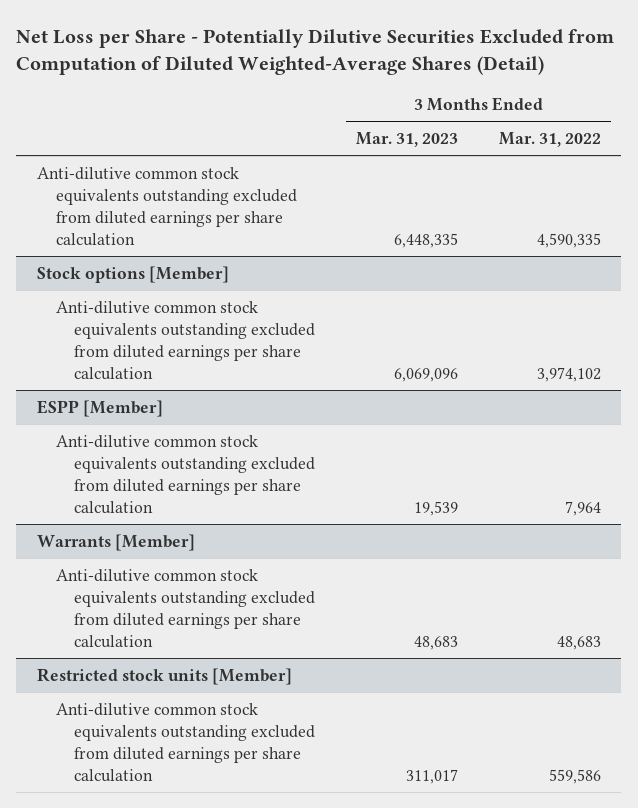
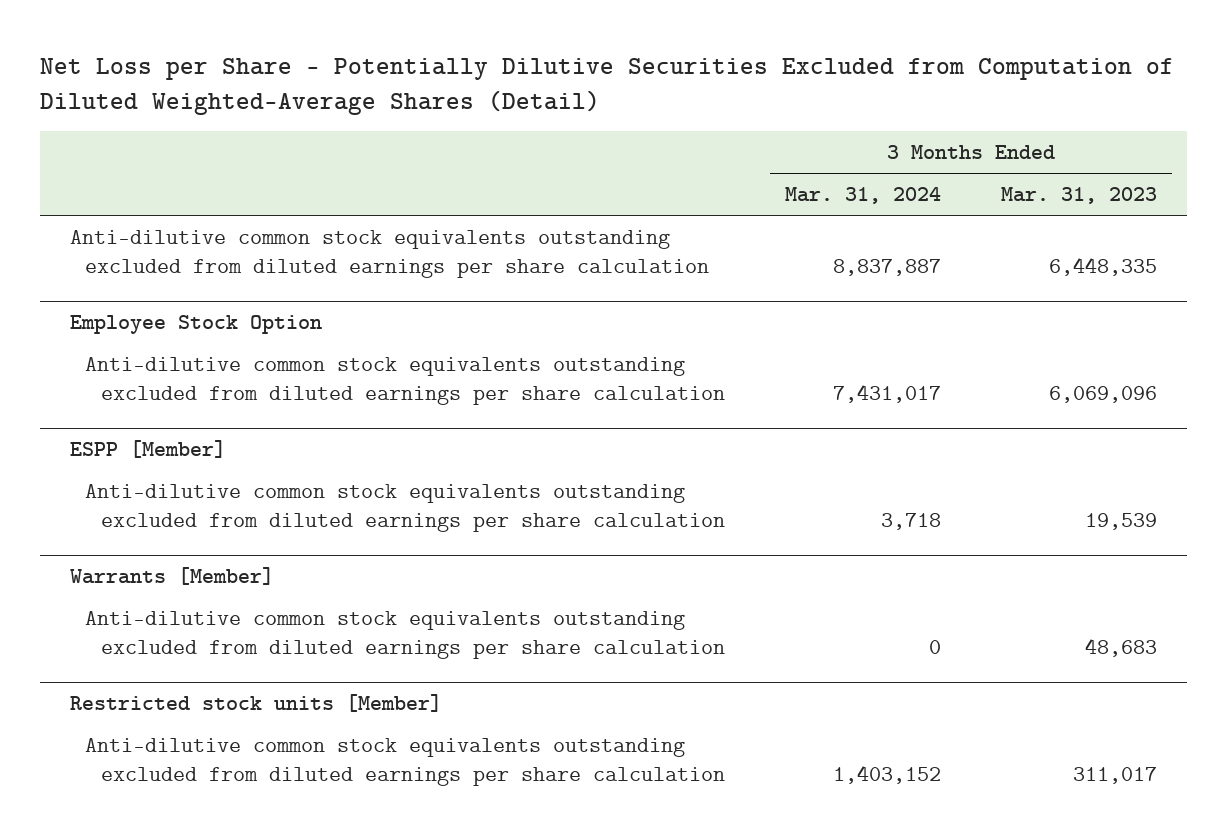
- | 3 Months Ended Mar. 31, 2023 | 3 Months Ended Mar. 31, 2022
+ | 3 Months Ended Mar. 31, 2024 | 3 Months Ended Mar. 31, 2023
- Stock options [Member]
+ Employee Stock Option

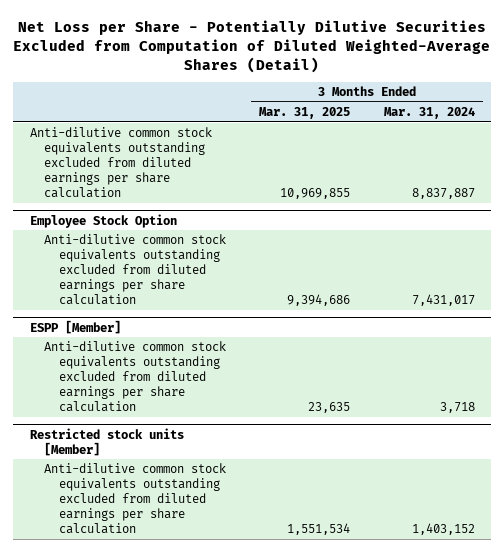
- | 3 Months Ended Mar. 31, 2024 | 3 Months Ended Mar. 31, 2023
+ | 3 Months Ended Mar. 31, 2025 | 3 Months Ended Mar. 31, 2024
- Warrants [Member]
- Anti-dilutive common stock equivalents outstanding excluded from diluted earnings per share calculation | 0 | 48,683

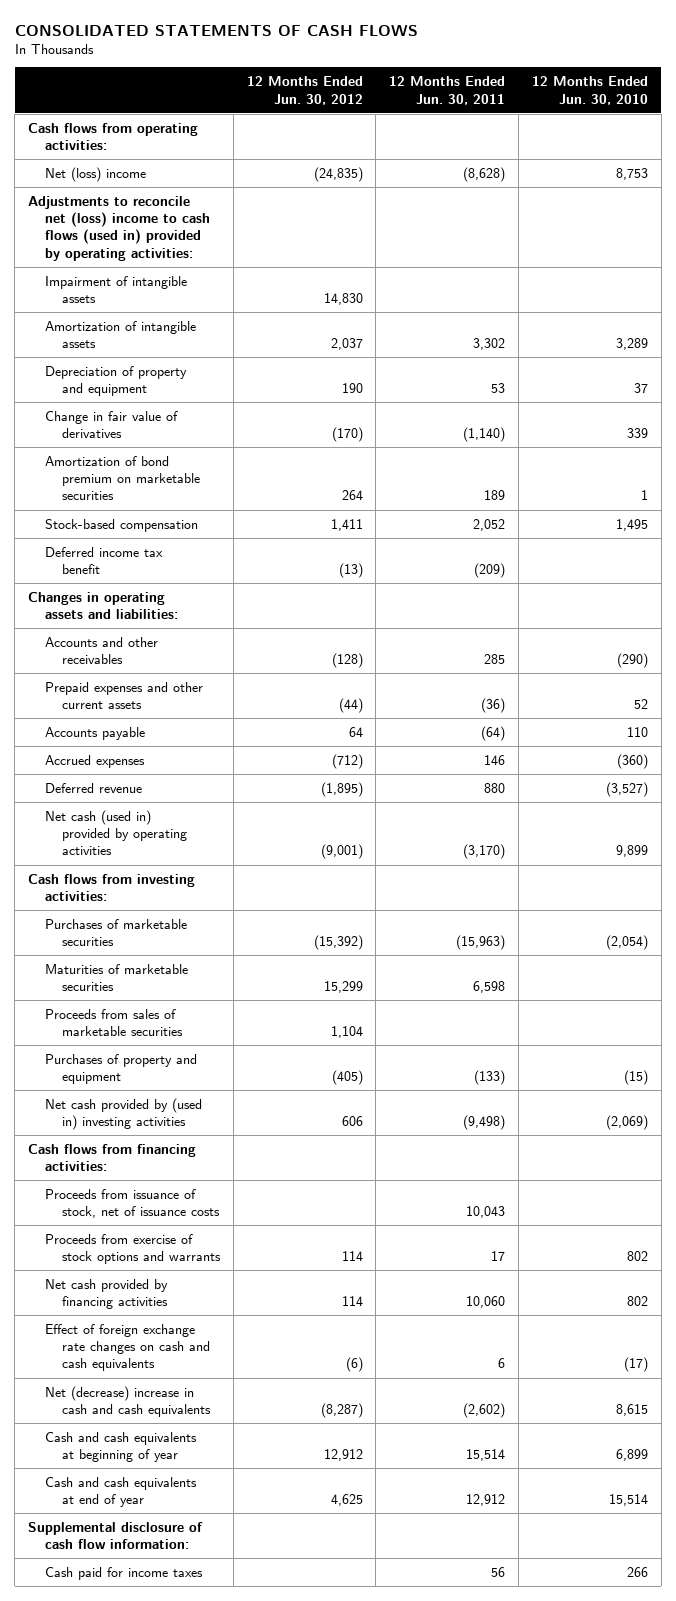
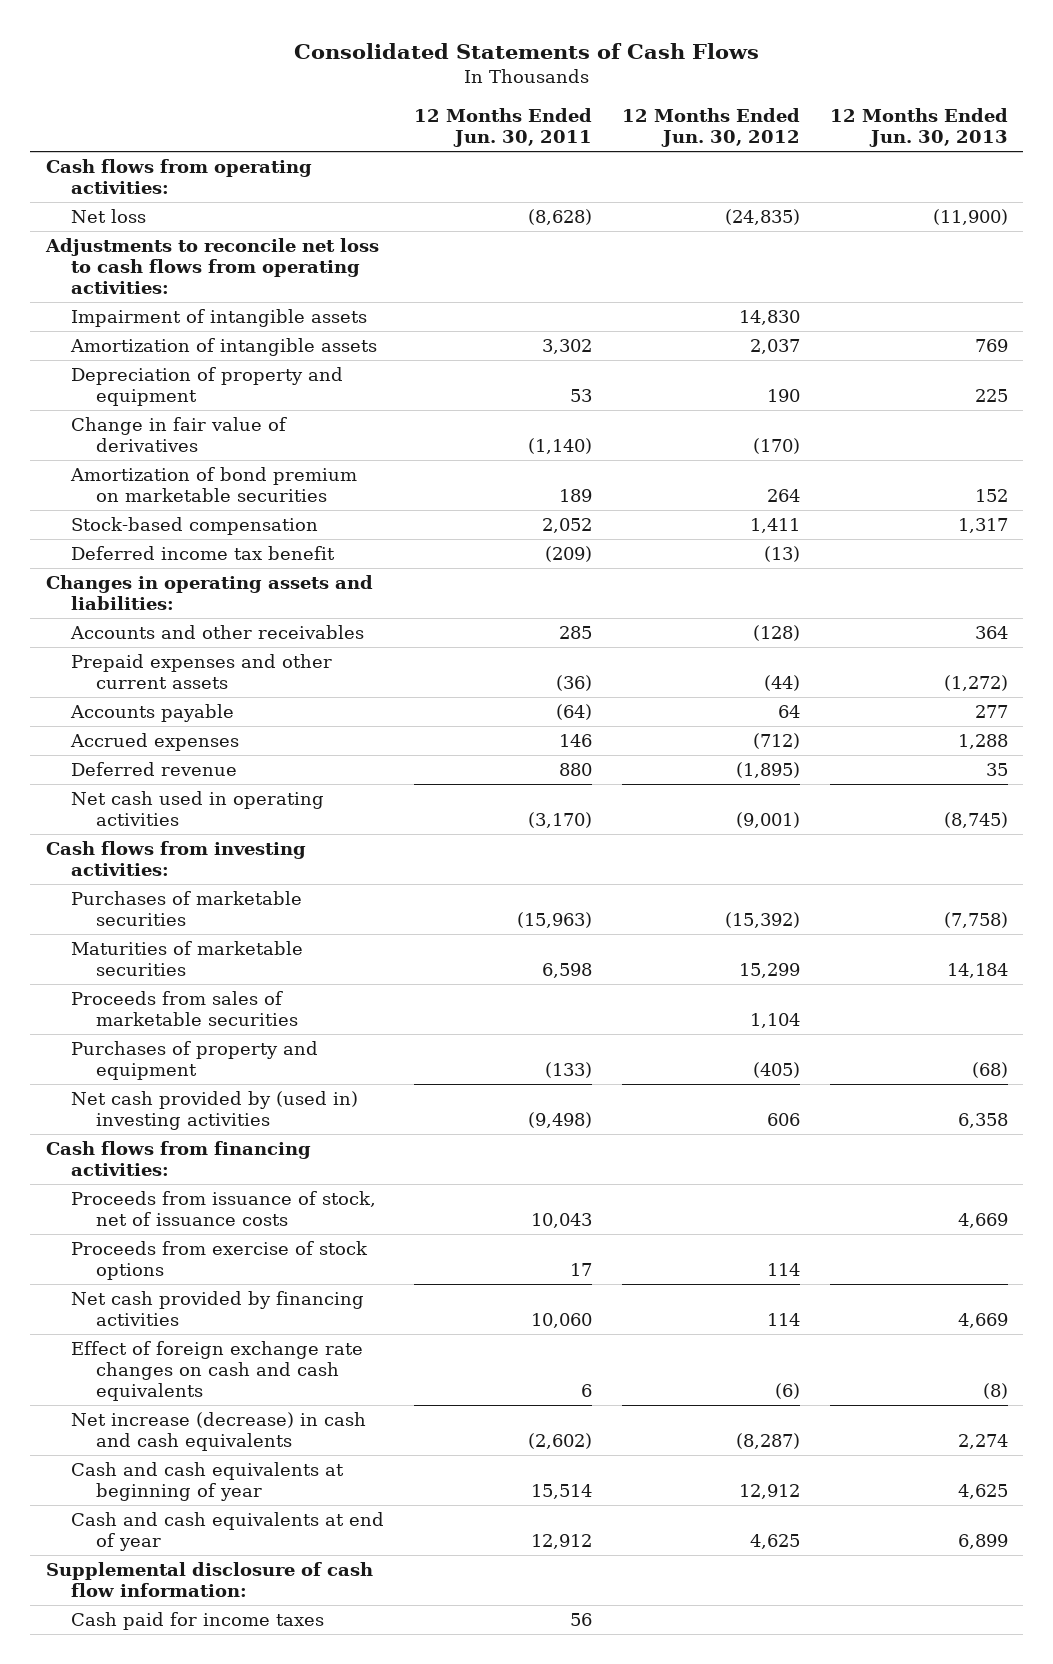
- CONSOLIDATED STATEMENTS OF CASH FLOWS
+ Consolidated Statements of Cash Flows
- | 12 Months Ended Jun. 30, 2012 | 12 Months Ended Jun. 30, 2011 | 12 Months Ended Jun. 30, 2010
+ | 12 Months Ended Jun. 30, 2011 | 12 Months Ended Jun. 30, 2012 | 12 Months Ended Jun. 30, 2013
- Net (loss) income | (24,835) | (8,628) | 8,753
- Adjustments to reconcile net (loss) income to cash flows (used in) provided by operating activities:
+ Net loss | (8,628) | (24,835) | (11,900)
+ Adjustments to reconcile net loss to cash flows from operating activities:
- Net cash (used in) provided by operating activities | (9,001) | (3,170) | 9,899
+ Net cash used in operating activities | (3,170) | (9,001) | (8,745)
- Proceeds from exercise of stock options and warrants | 114 | 17 | 802
+ Proceeds from exercise of stock options | 17 | 114 |
- Net (decrease) increase in cash and cash equivalents | (8,287) | (2,602) | 8,615
+ Net increase (decrease) in cash and cash equivalents | (2,602) | (8,287) | 2,274

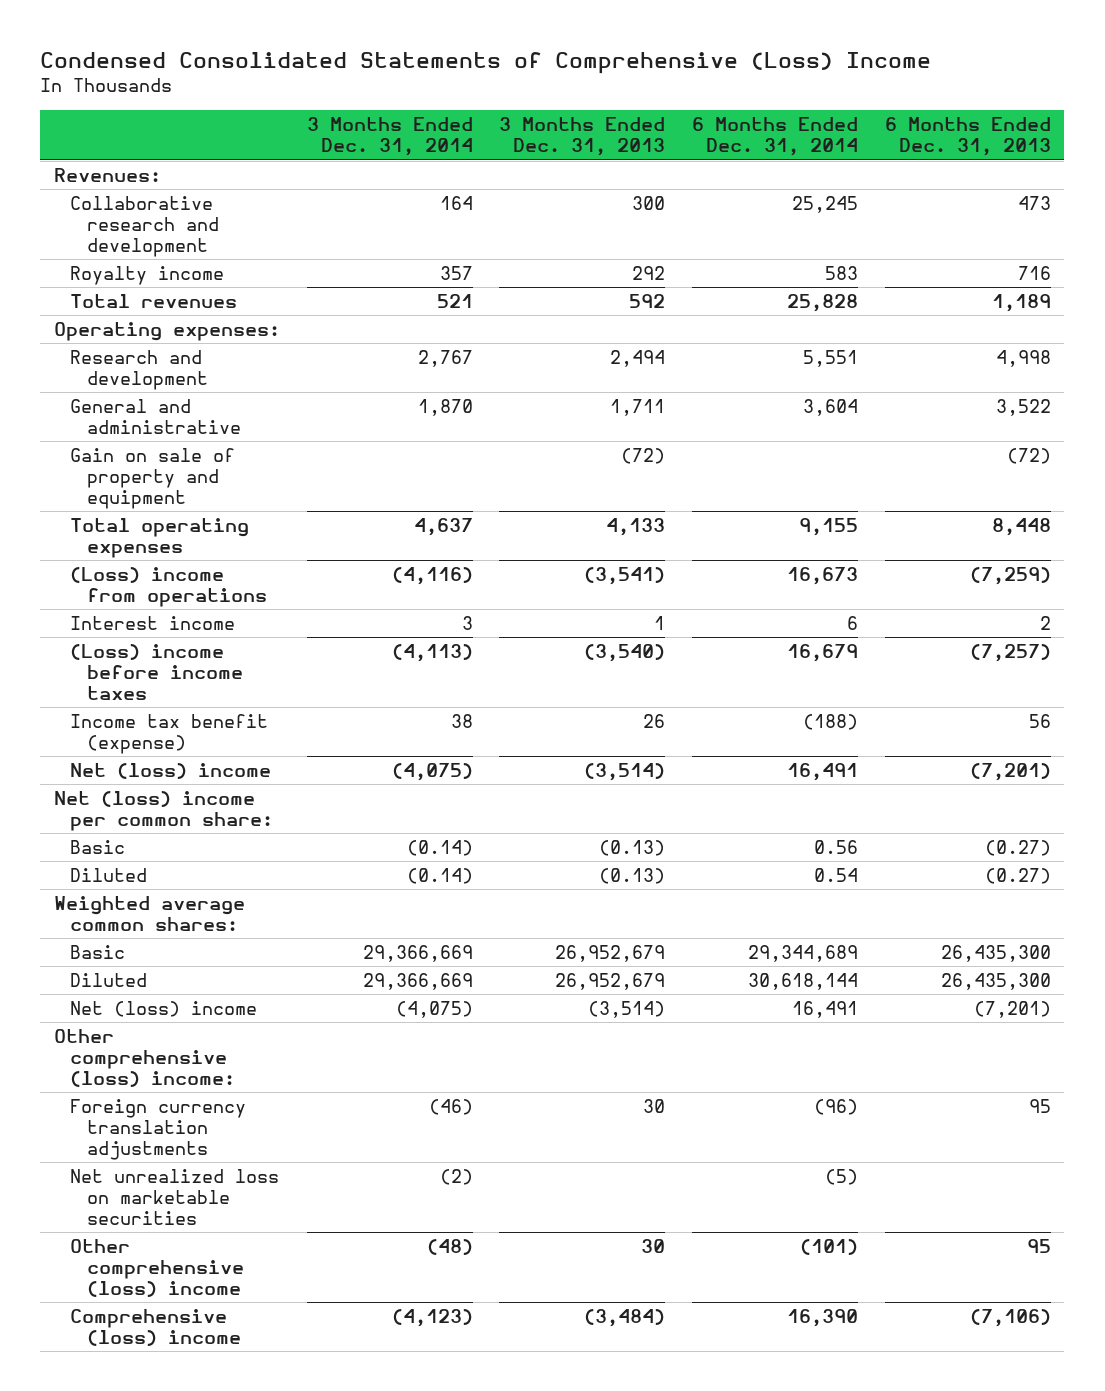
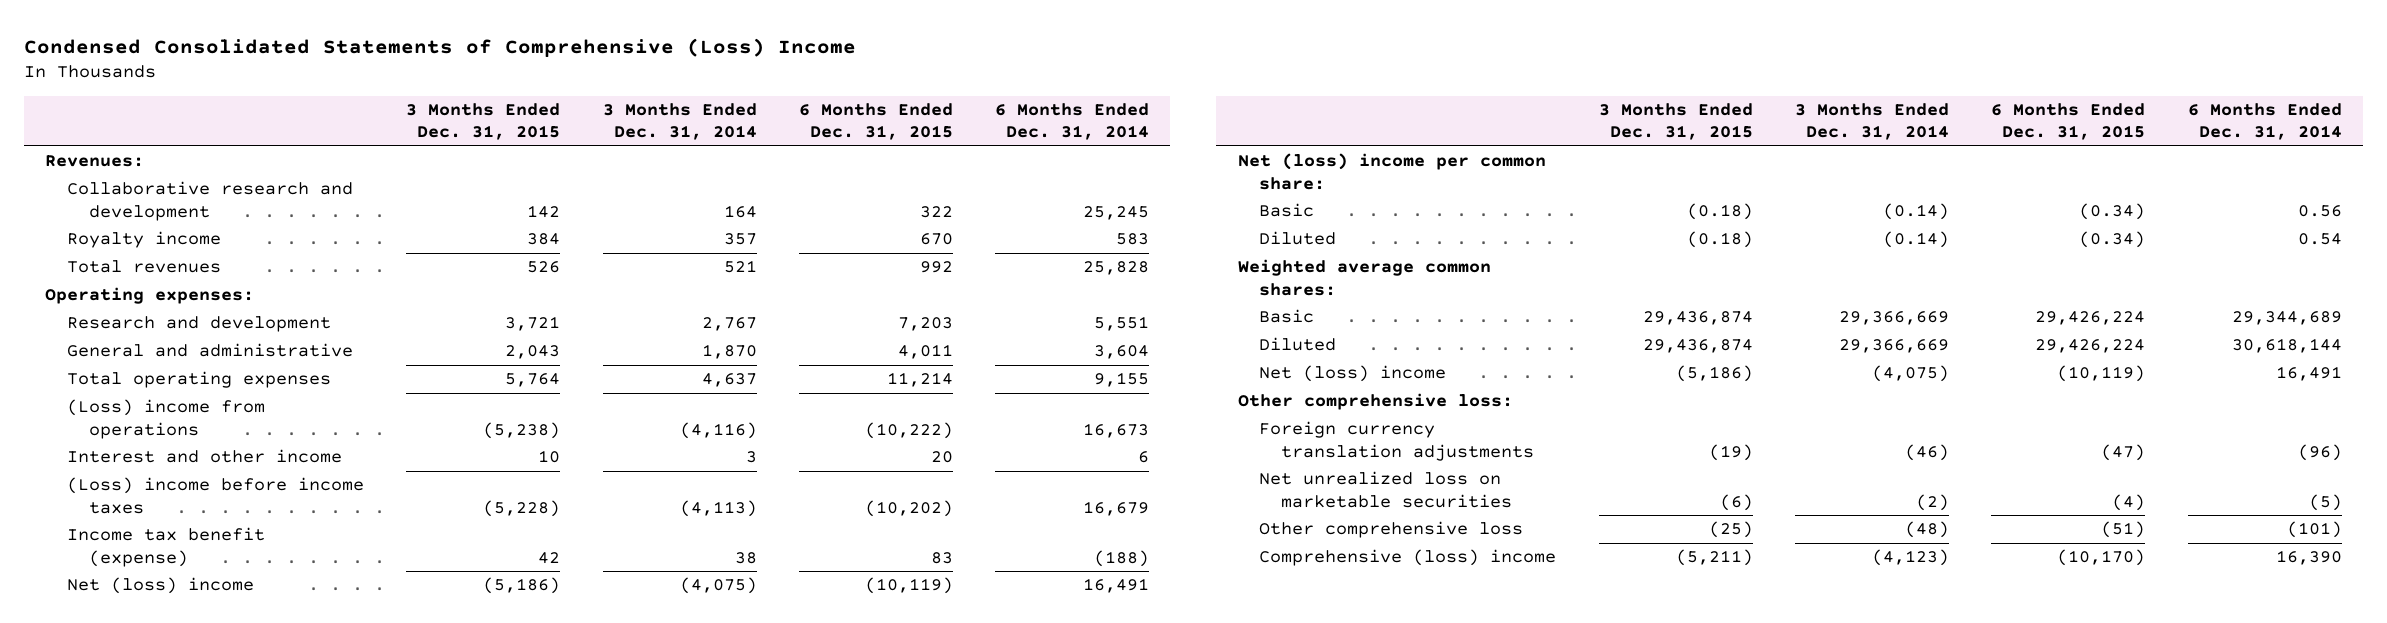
- | 3 Months Ended Dec. 31, 2014 | 3 Months Ended Dec. 31, 2013 | 6 Months Ended Dec. 31, 2014 | 6 Months Ended Dec. 31, 2013
+ | 3 Months Ended Dec. 31, 2015 | 3 Months Ended Dec. 31, 2014 | 6 Months Ended Dec. 31, 2015 | 6 Months Ended Dec. 31, 2014
- Gain on sale of property and equipment | | (72) | | (72)
- Interest income | 3 | 1 | 6 | 2
+ Interest and other income | 10 | 3 | 20 | 6
- Other comprehensive (loss) income:
+ Other comprehensive loss:
- Other comprehensive (loss) income | (48) | 30 | (101) | 95
+ Other comprehensive loss | (25) | (48) | (51) | (101)

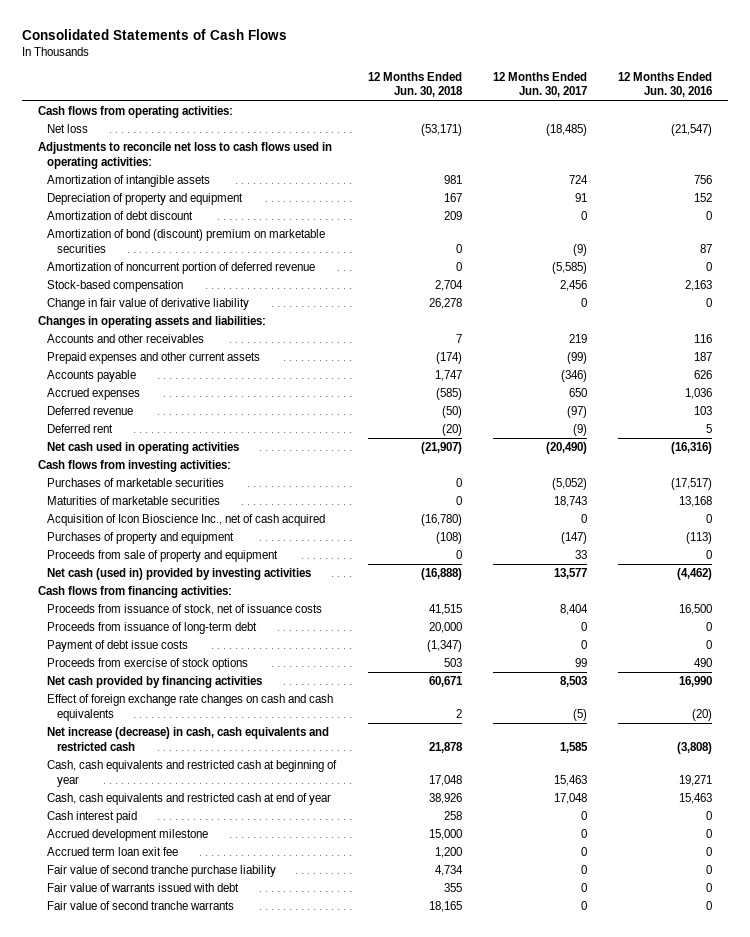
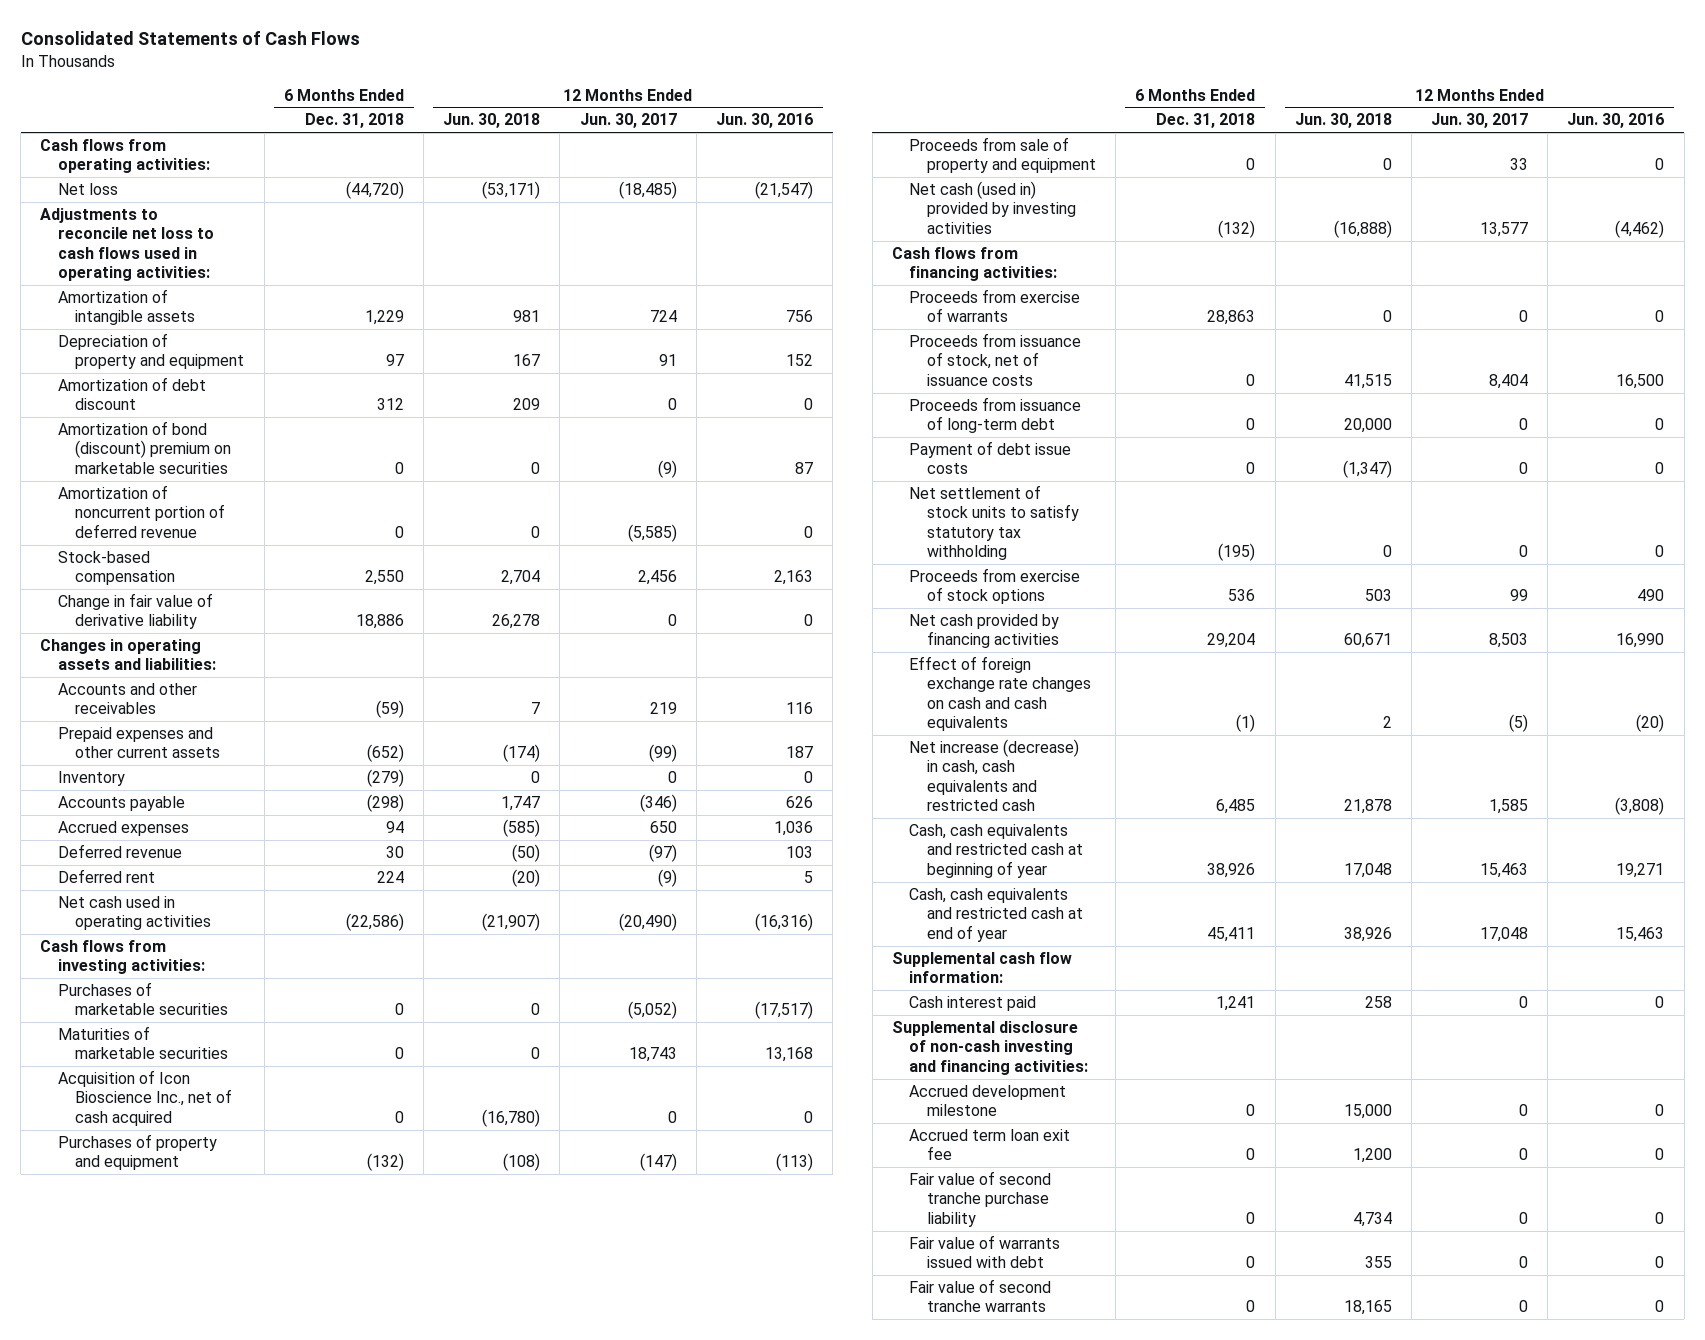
- | 12 Months Ended Jun. 30, 2018 | 12 Months Ended Jun. 30, 2017 | 12 Months Ended Jun. 30, 2016
+ | 6 Months Ended Dec. 31, 2018 | 12 Months Ended Jun. 30, 2018 | 12 Months Ended Jun. 30, 2017 | 12 Months Ended Jun. 30, 2016
+ Inventory | (279) | 0 | 0 | 0
+ Proceeds from exercise of warrants | 28,863 | 0 | 0 | 0
+ Net settlement of stock units to satisfy statutory tax withholding | (195) | 0 | 0 | 0
+ Supplemental cash flow information:
+ Supplemental disclosure of non-cash investing and financing activities:

